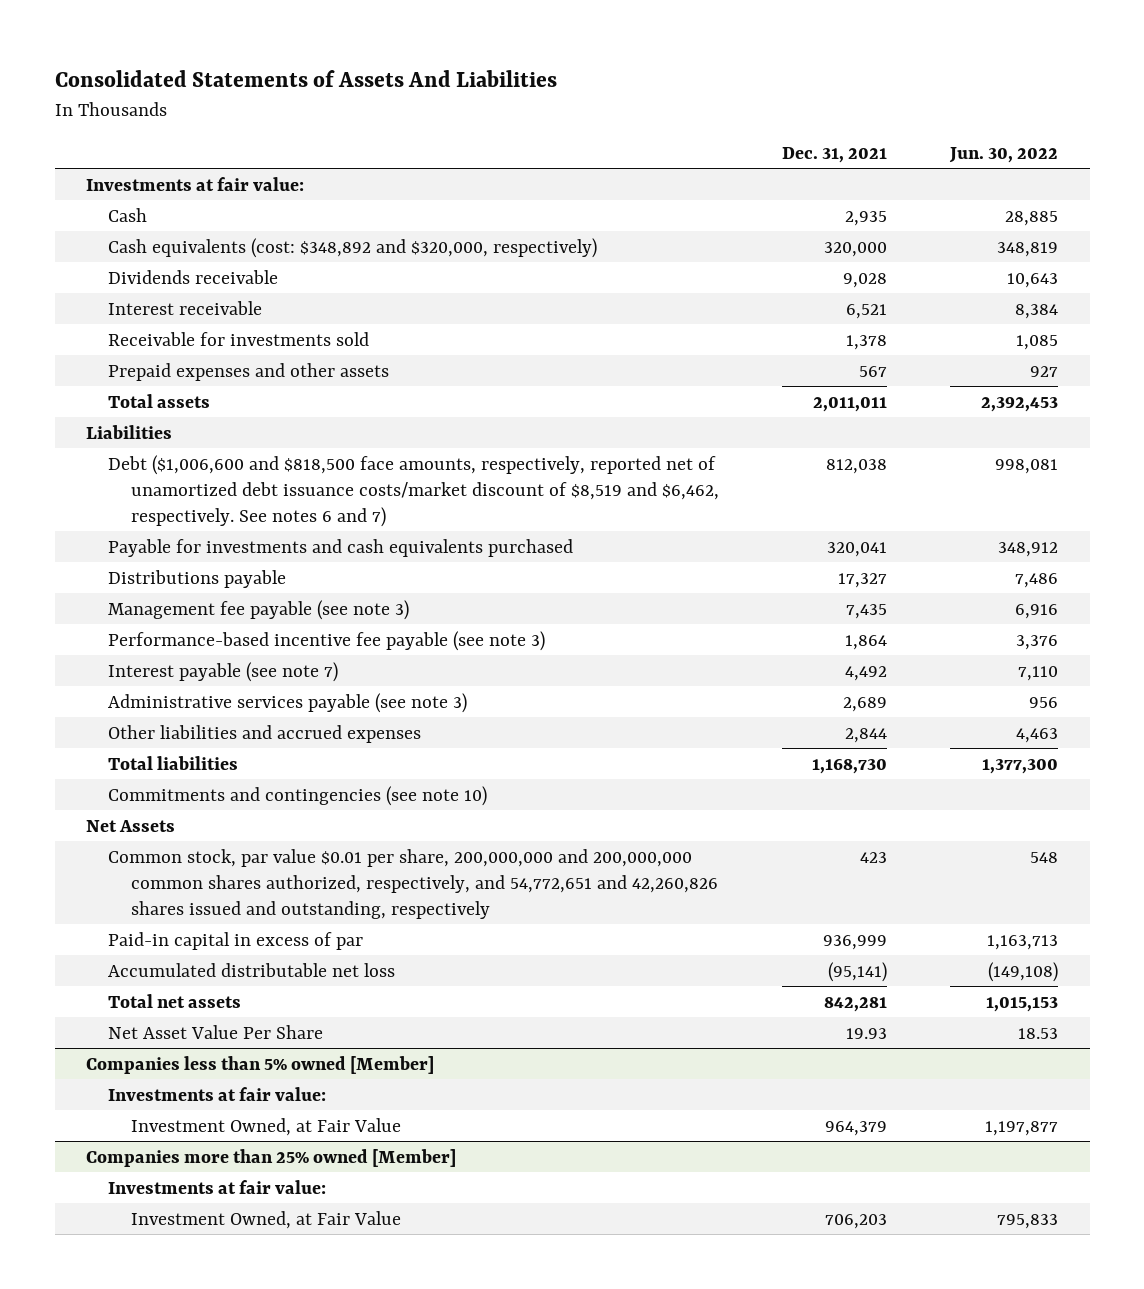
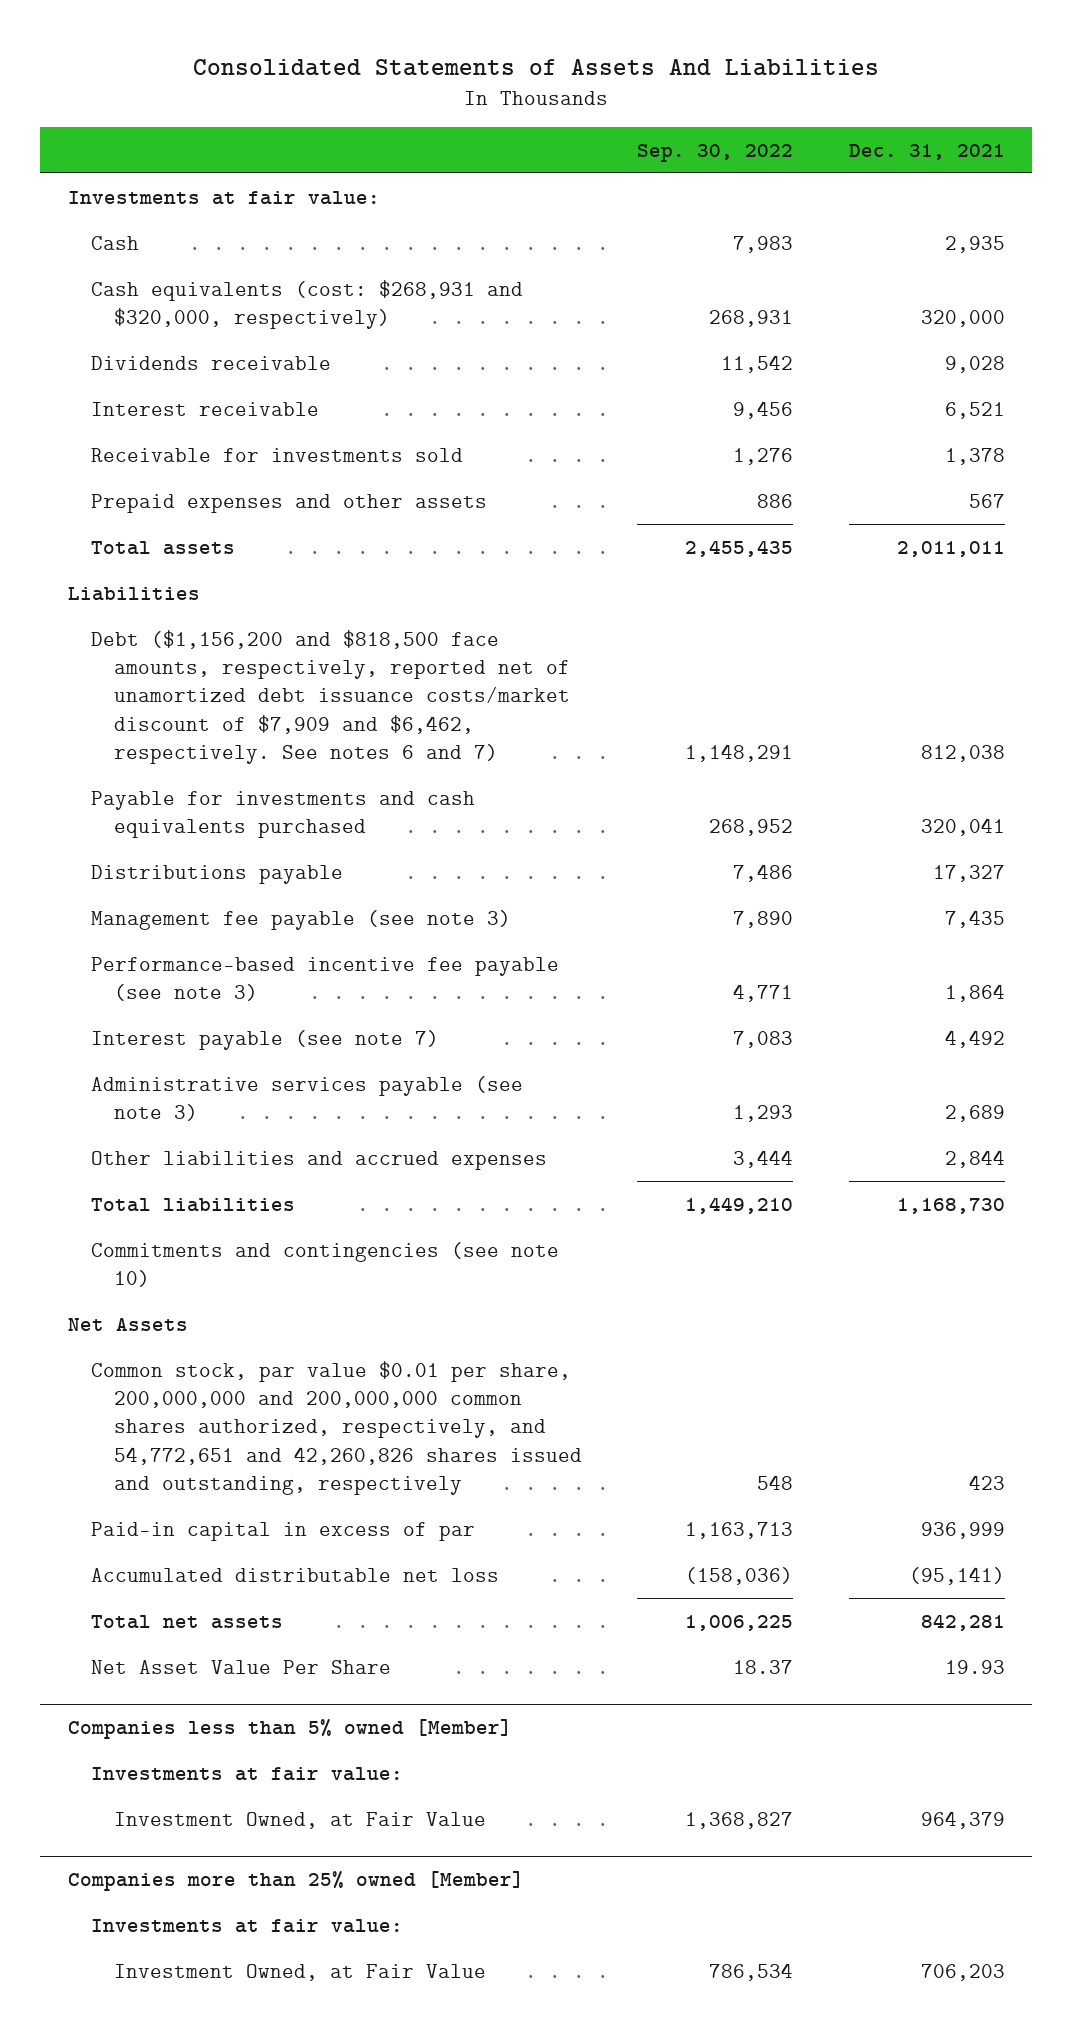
- | Dec. 31, 2021 | Jun. 30, 2022
+ | Sep. 30, 2022 | Dec. 31, 2021
- Cash equivalents (cost: $348,892 and $320,000, respectively) | 320,000 | 348,819
+ Cash equivalents (cost: $268,931 and $320,000, respectively) | 268,931 | 320,000
- Debt ($1,006,600 and $818,500 face amounts, respectively, reported net of unamortized debt issuance costs/market discount of $8,519 and $6,462, respectively. See notes 6 and 7) | 812,038 | 998,081
+ Debt ($1,156,200 and $818,500 face amounts, respectively, reported net of unamortized debt issuance costs/market discount of $7,909 and $6,462, respectively. See notes 6 and 7) | 1,148,291 | 812,038

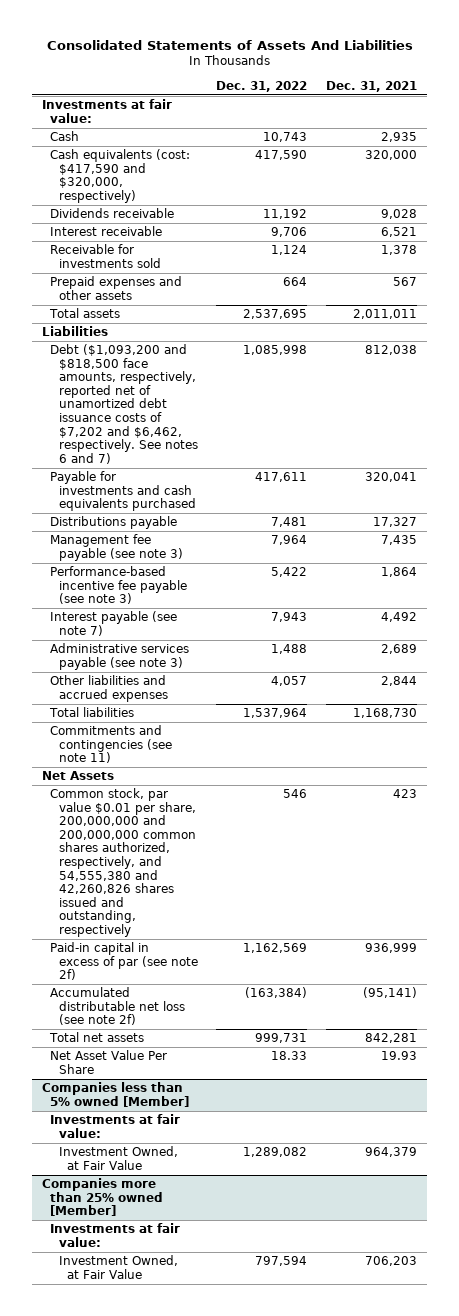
- | Sep. 30, 2022 | Dec. 31, 2021
+ | Dec. 31, 2022 | Dec. 31, 2021
- Cash equivalents (cost: $268,931 and $320,000, respectively) | 268,931 | 320,000
+ Cash equivalents (cost: $417,590 and $320,000, respectively) | 417,590 | 320,000
- Debt ($1,156,200 and $818,500 face amounts, respectively, reported net of unamortized debt issuance costs/market discount of $7,909 and $6,462, respectively. See notes 6 and 7) | 1,148,291 | 812,038
+ Debt ($1,093,200 and $818,500 face amounts, respectively, reported net of unamortized debt issuance costs of $7,202 and $6,462, respectively. See notes 6 and 7) | 1,085,998 | 812,038
- Commitments and contingencies (see note 10)
+ Commitments and contingencies (see note 11)
- Common stock, par value $0.01 per share, 200,000,000 and 200,000,000 common shares authorized, respectively, and 54,772,651 and 42,260,826 shares issued and outstanding, respectively | 548 | 423
- Paid-in capital in excess of par | 1,163,713 | 936,999
- Accumulated distributable net loss | (158,036) | (95,141)
+ Common stock, par value $0.01 per share, 200,000,000 and 200,000,000 common shares authorized, respectively, and 54,555,380 and 42,260,826 shares issued and outstanding, respectively | 546 | 423
+ Paid-in capital in excess of par (see note 2f) | 1,162,569 | 936,999
+ Accumulated distributable net loss (see note 2f) | (163,384) | (95,141)

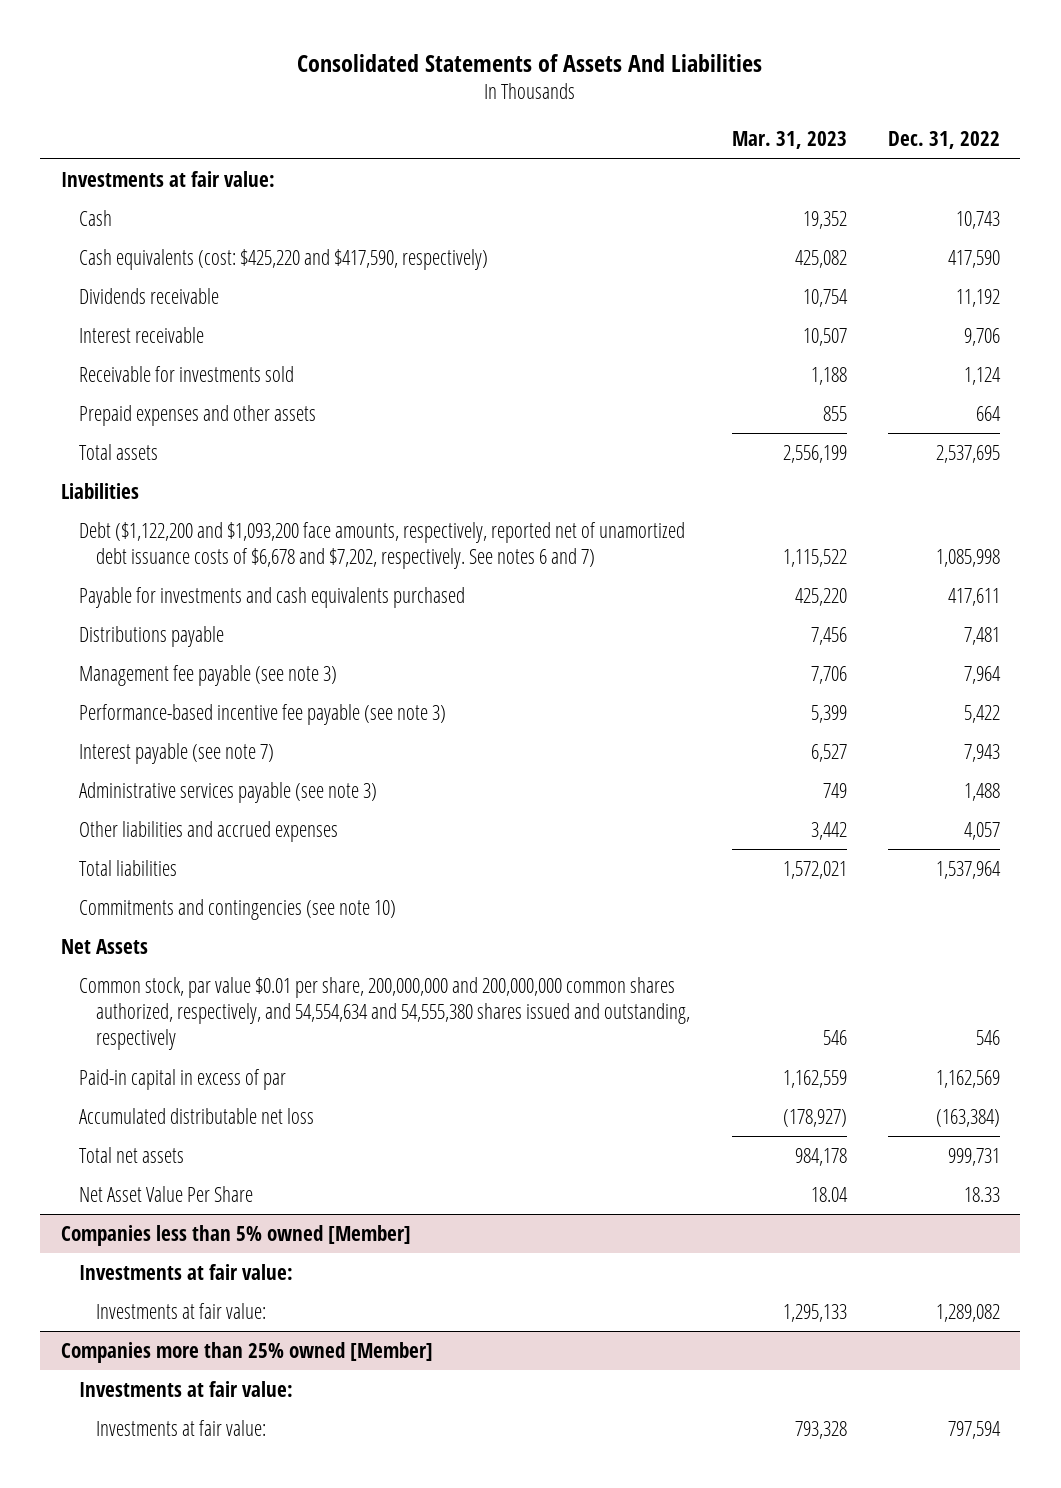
- | Dec. 31, 2022 | Dec. 31, 2021
+ | Mar. 31, 2023 | Dec. 31, 2022
- Cash equivalents (cost: $417,590 and $320,000, respectively) | 417,590 | 320,000
+ Cash equivalents (cost: $425,220 and $417,590, respectively) | 425,082 | 417,590
- Debt ($1,093,200 and $818,500 face amounts, respectively, reported net of unamortized debt issuance costs of $7,202 and $6,462, respectively. See notes 6 and 7) | 1,085,998 | 812,038
+ Debt ($1,122,200 and $1,093,200 face amounts, respectively, reported net of unamortized debt issuance costs of $6,678 and $7,202, respectively. See notes 6 and 7) | 1,115,522 | 1,085,998
- Commitments and contingencies (see note 11)
+ Commitments and contingencies (see note 10)
- Common stock, par value $0.01 per share, 200,000,000 and 200,000,000 common shares authorized, respectively, and 54,555,380 and 42,260,826 shares issued and outstanding, respectively | 546 | 423
- Paid-in capital in excess of par (see note 2f) | 1,162,569 | 936,999
- Accumulated distributable net loss (see note 2f) | (163,384) | (95,141)
+ Common stock, par value $0.01 per share, 200,000,000 and 200,000,000 common shares authorized, respectively, and 54,554,634 and 54,555,380 shares issued and outstanding, respectively | 546 | 546
+ Paid-in capital in excess of par | 1,162,559 | 1,162,569
+ Accumulated distributable net loss | (178,927) | (163,384)
@ Companies less than 5% owned [Member]
- Investment Owned, at Fair Value | 1,289,082 | 964,379
+ Investments at fair value: | 1,295,133 | 1,289,082
@ Companies more than 25% owned [Member]
- Investment Owned, at Fair Value | 797,594 | 706,203
+ Investments at fair value: | 793,328 | 797,594

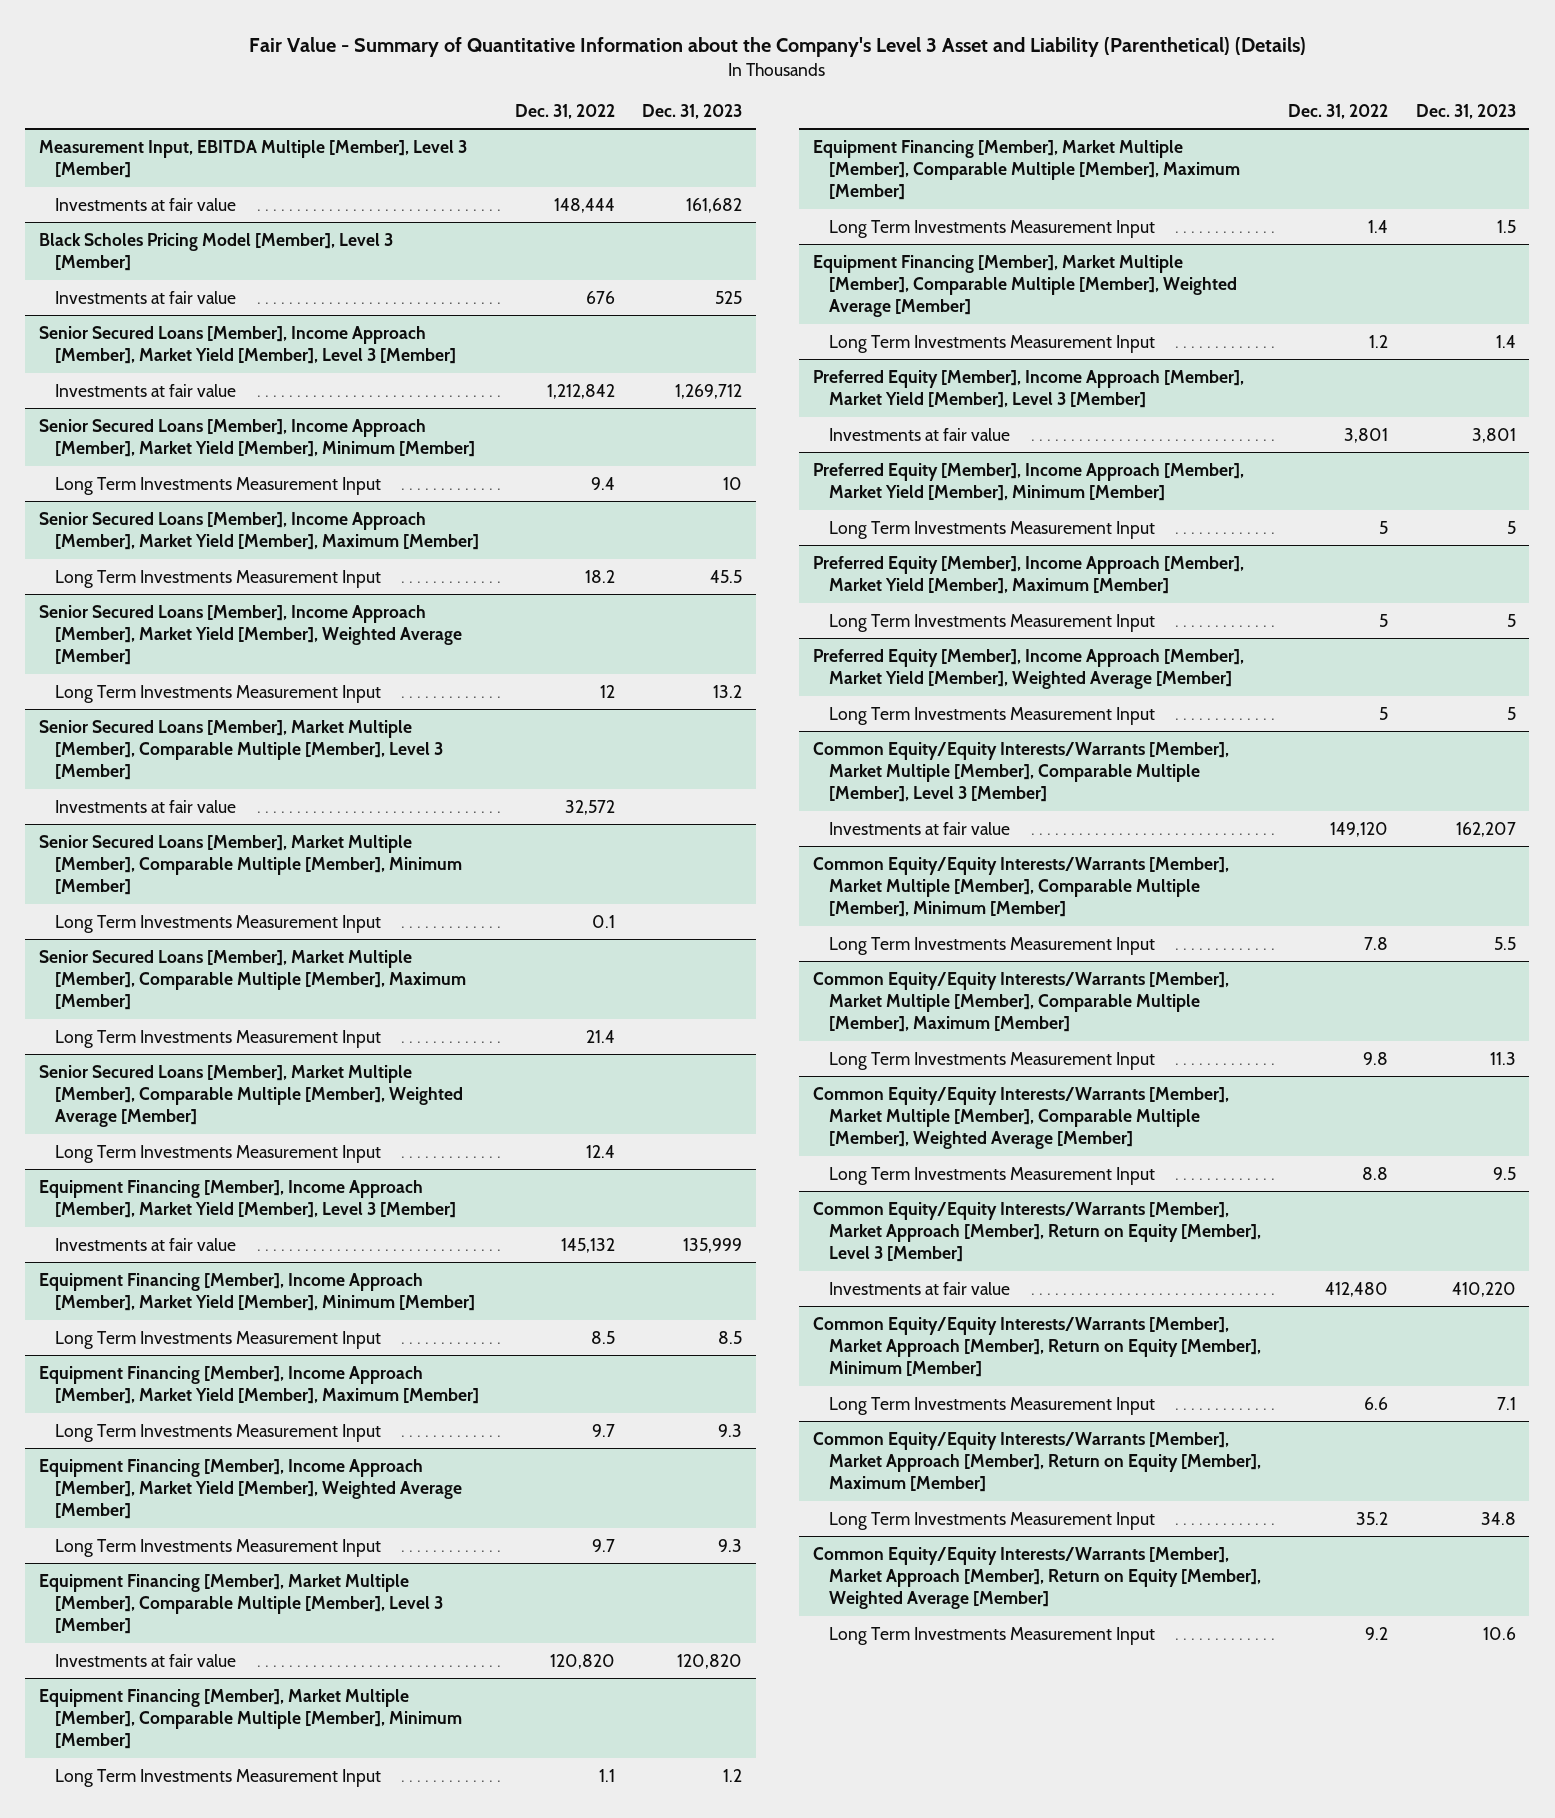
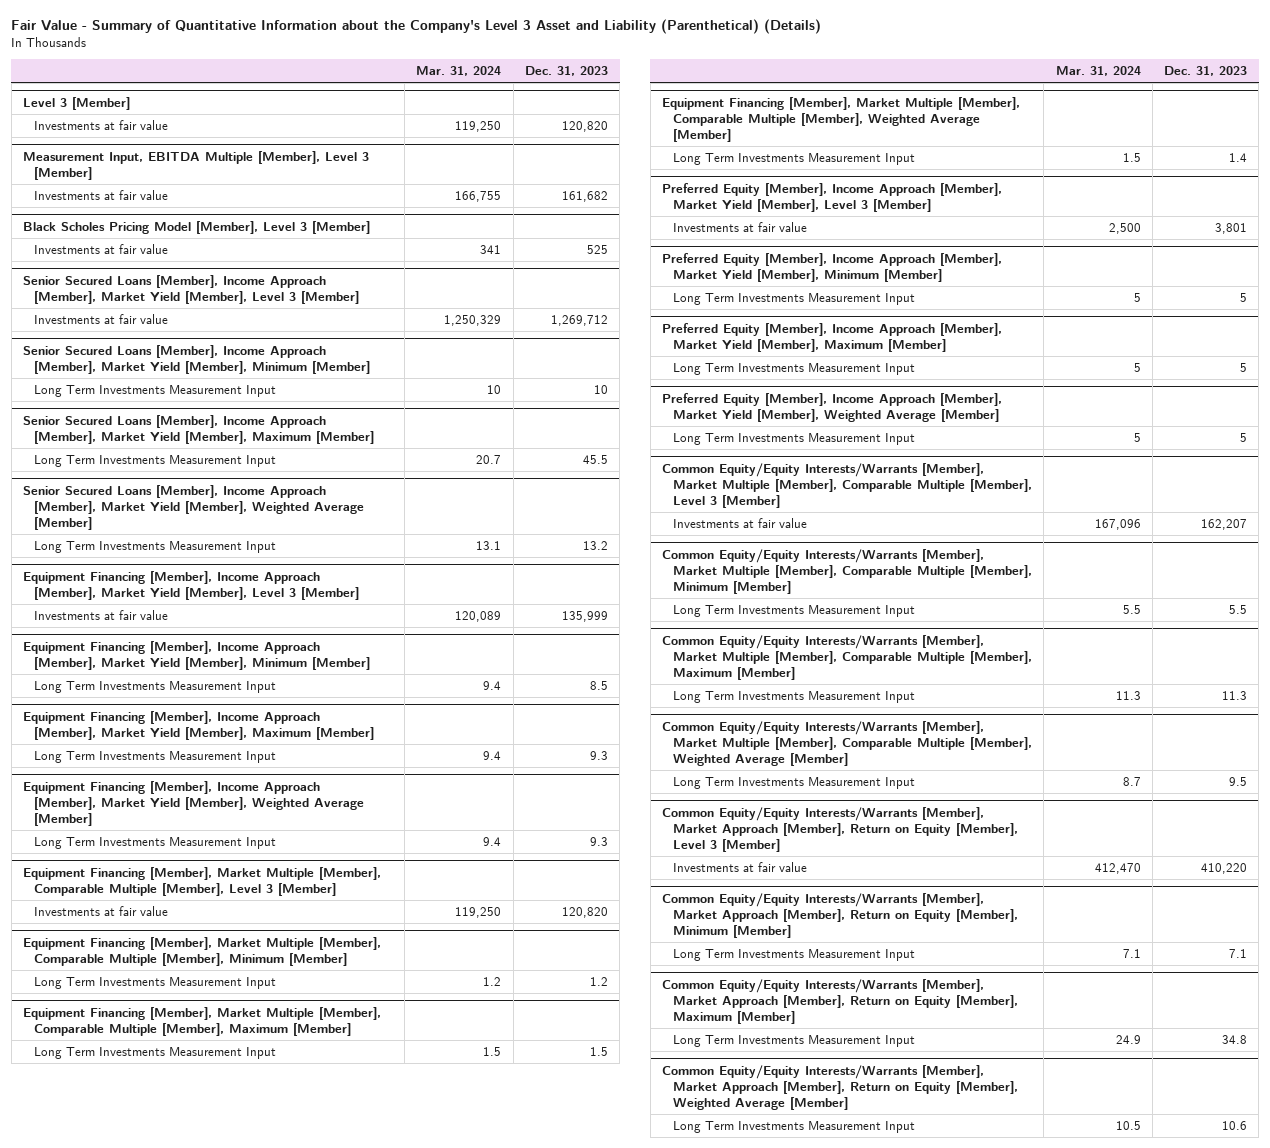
- | Dec. 31, 2022 | Dec. 31, 2023
+ | Mar. 31, 2024 | Dec. 31, 2023
+ Level 3 [Member]
+ Investments at fair value | 119,250 | 120,820
- Senior Secured Loans [Member], Market Multiple [Member], Comparable Multiple [Member], Level 3 [Member]
- Investments at fair value | 32,572 |
- Senior Secured Loans [Member], Market Multiple [Member], Comparable Multiple [Member], Minimum [Member]
- Long Term Investments Measurement Input | 0.1 |
- Senior Secured Loans [Member], Market Multiple [Member], Comparable Multiple [Member], Maximum [Member]
- Long Term Investments Measurement Input | 21.4 |
- Senior Secured Loans [Member], Market Multiple [Member], Comparable Multiple [Member], Weighted Average [Member]
- Long Term Investments Measurement Input | 12.4 |

